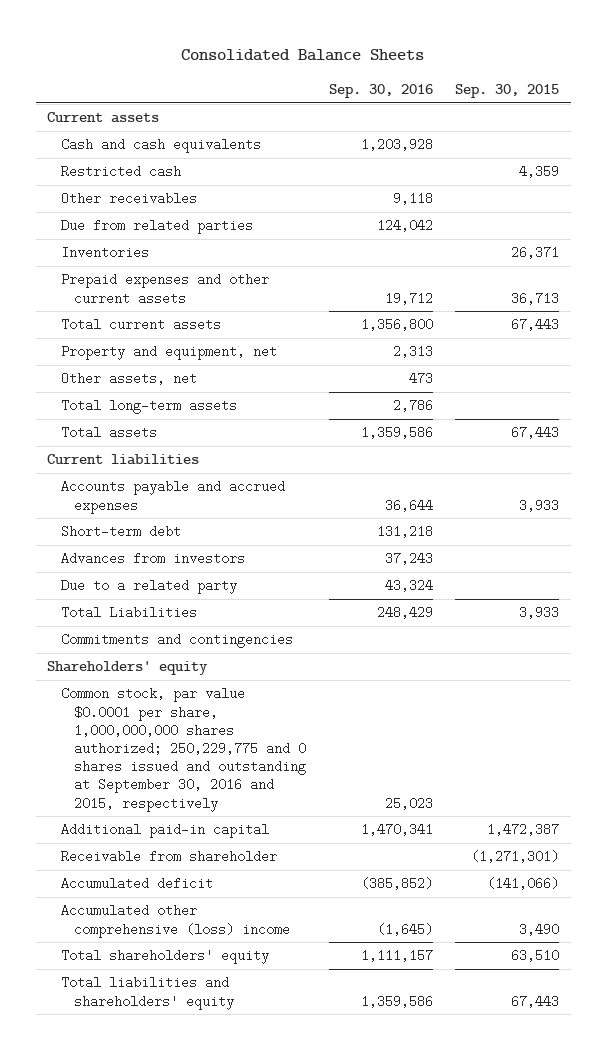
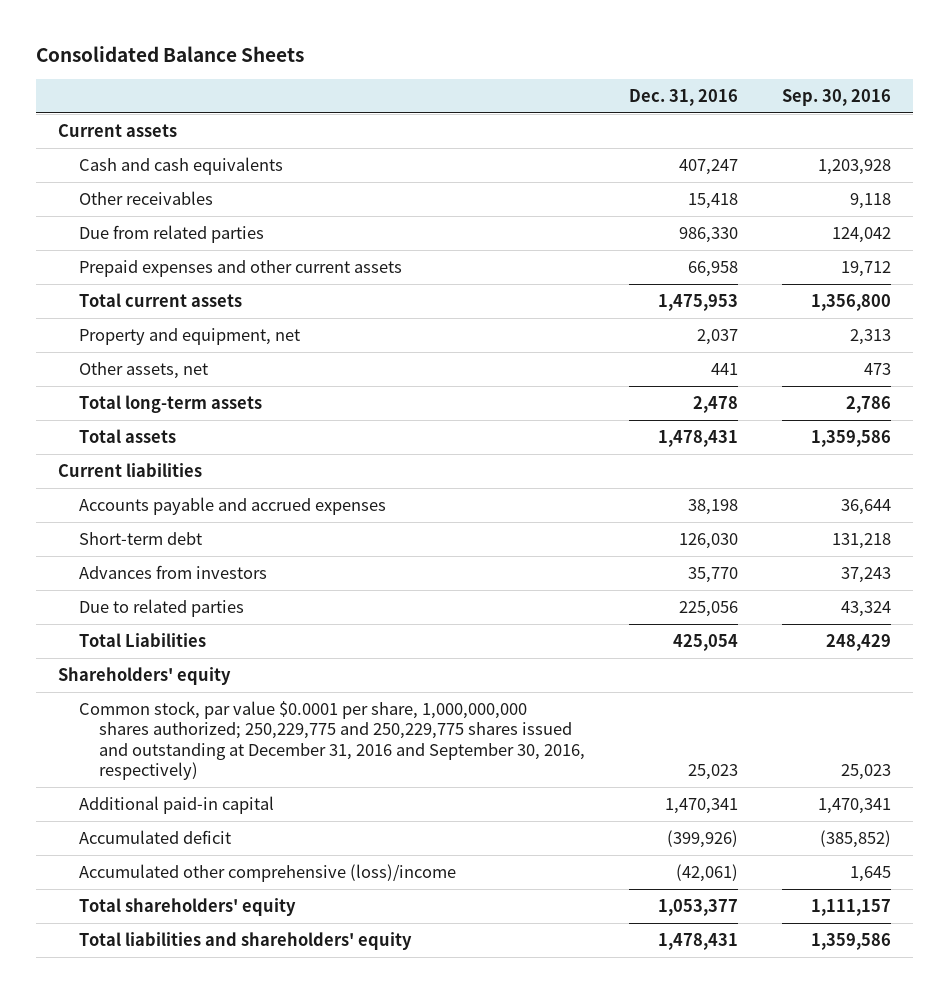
- | Sep. 30, 2016 | Sep. 30, 2015
+ | Dec. 31, 2016 | Sep. 30, 2016
- Restricted cash | | 4,359
- Inventories | | 26,371
- Due to a related party | 43,324 |
+ Due to related parties | 225,056 | 43,324
- Commitments and contingencies
- Common stock, par value $0.0001 per share, 1,000,000,000 shares authorized; 250,229,775 and 0 shares issued and outstanding at September 30, 2016 and 2015, respectively | 25,023 |
+ Common stock, par value $0.0001 per share, 1,000,000,000 shares authorized; 250,229,775 and 250,229,775 shares issued and outstanding at December 31, 2016 and September 30, 2016, respectively) | 25,023 | 25,023
- Receivable from shareholder | | (1,271,301)
- Accumulated other comprehensive (loss) income | (1,645) | 3,490
+ Accumulated other comprehensive (loss)/income | (42,061) | 1,645

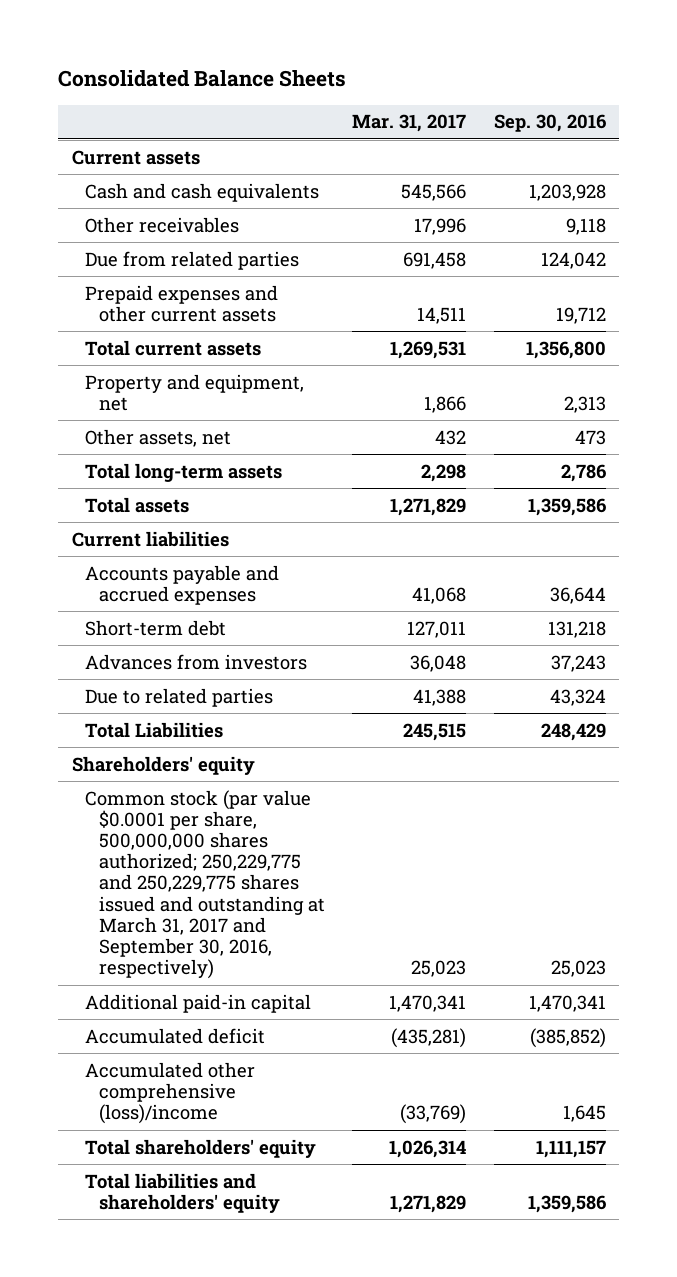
- | Dec. 31, 2016 | Sep. 30, 2016
+ | Mar. 31, 2017 | Sep. 30, 2016
- Common stock, par value $0.0001 per share, 1,000,000,000 shares authorized; 250,229,775 and 250,229,775 shares issued and outstanding at December 31, 2016 and September 30, 2016, respectively) | 25,023 | 25,023
+ Common stock (par value $0.0001 per share, 500,000,000 shares authorized; 250,229,775 and 250,229,775 shares issued and outstanding at March 31, 2017 and September 30, 2016, respectively) | 25,023 | 25,023

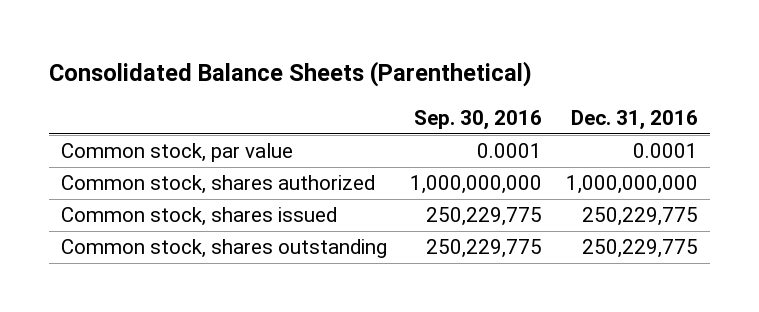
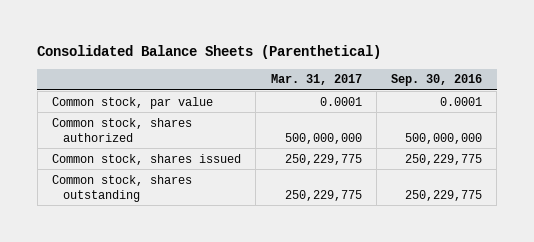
- | Sep. 30, 2016 | Dec. 31, 2016
+ | Mar. 31, 2017 | Sep. 30, 2016
- Common stock, shares authorized | 1,000,000,000 | 1,000,000,000
+ Common stock, shares authorized | 500,000,000 | 500,000,000

